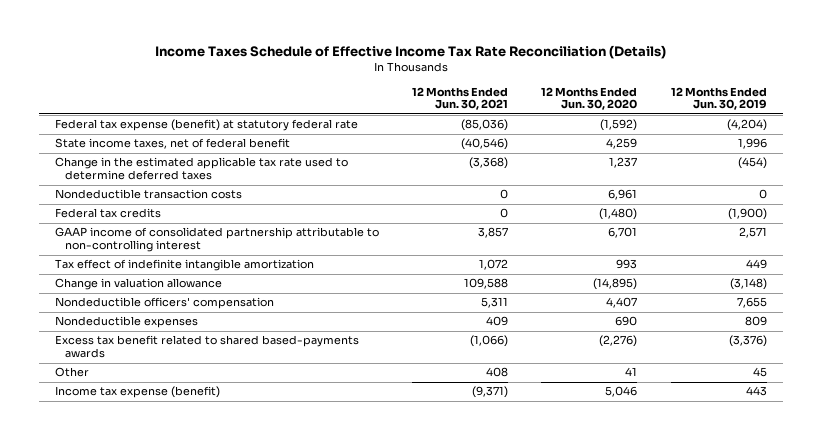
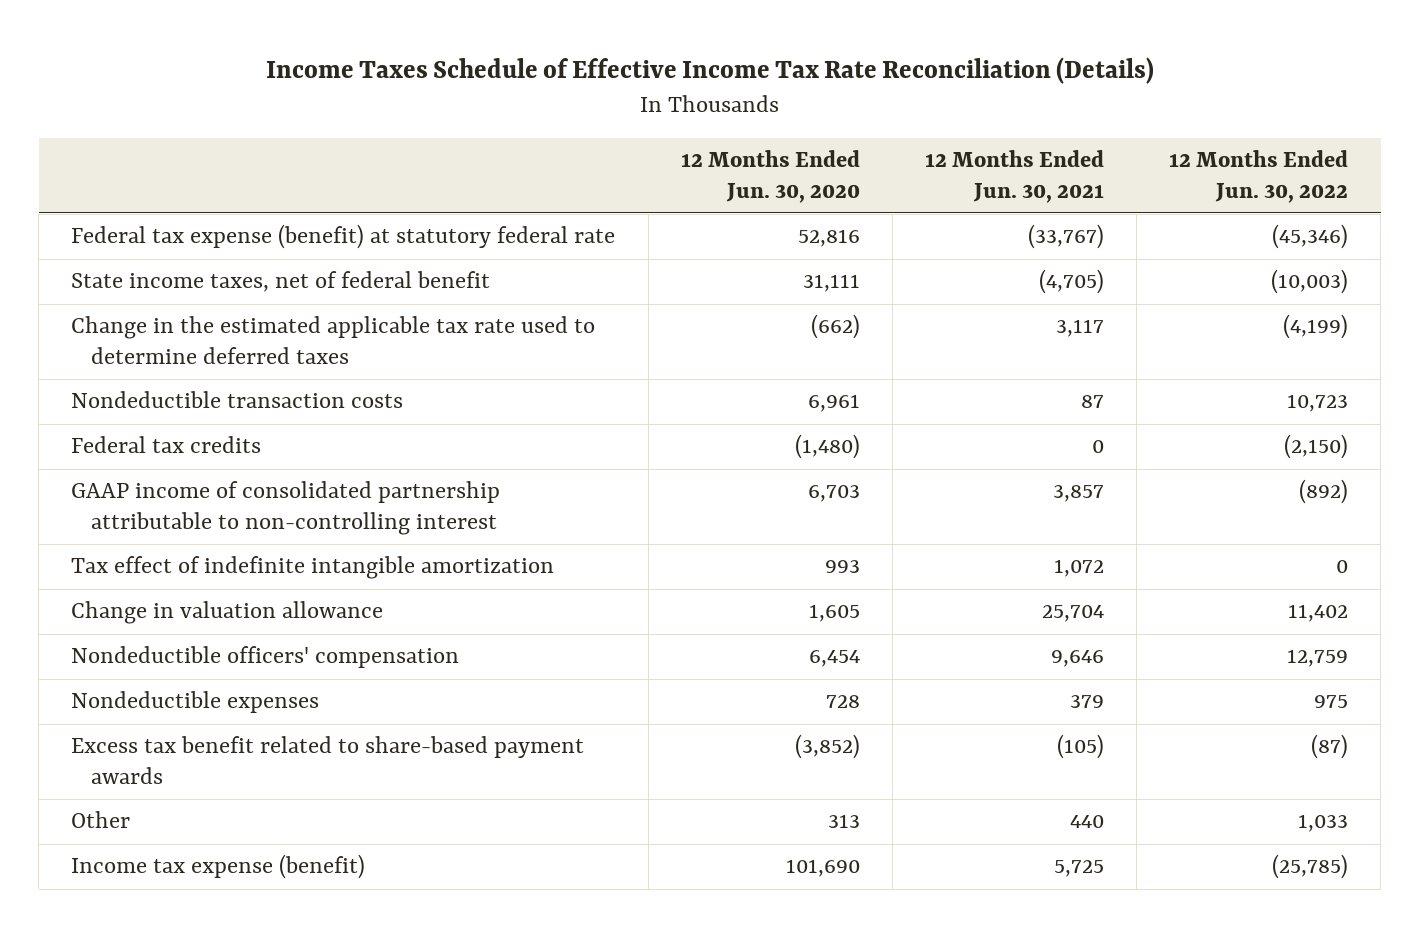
- | 12 Months Ended Jun. 30, 2021 | 12 Months Ended Jun. 30, 2020 | 12 Months Ended Jun. 30, 2019
+ | 12 Months Ended Jun. 30, 2020 | 12 Months Ended Jun. 30, 2021 | 12 Months Ended Jun. 30, 2022
- Federal tax expense (benefit) at statutory federal rate | (85,036) | (1,592) | (4,204)
- State income taxes, net of federal benefit | (40,546) | 4,259 | 1,996
- Change in the estimated applicable tax rate used to determine deferred taxes | (3,368) | 1,237 | (454)
- Nondeductible transaction costs | 0 | 6,961 | 0
+ Federal tax expense (benefit) at statutory federal rate | 52,816 | (33,767) | (45,346)
+ State income taxes, net of federal benefit | 31,111 | (4,705) | (10,003)
+ Change in the estimated applicable tax rate used to determine deferred taxes | (662) | 3,117 | (4,199)
+ Nondeductible transaction costs | 6,961 | 87 | 10,723
- GAAP income of consolidated partnership attributable to non-controlling interest | 3,857 | 6,701 | 2,571
+ GAAP income of consolidated partnership attributable to non-controlling interest | 6,703 | 3,857 | (892)
- Change in valuation allowance | 109,588 | (14,895) | (3,148)
- Nondeductible officers' compensation | 5,311 | 4,407 | 7,655
- Nondeductible expenses | 409 | 690 | 809
- Excess tax benefit related to shared based-payments awards | (1,066) | (2,276) | (3,376)
- Other | 408 | 41 | 45
- Income tax expense (benefit) | (9,371) | 5,046 | 443
+ Change in valuation allowance | 1,605 | 25,704 | 11,402
+ Nondeductible officers' compensation | 6,454 | 9,646 | 12,759
+ Nondeductible expenses | 728 | 379 | 975
+ Excess tax benefit related to share-based payment awards | (3,852) | (105) | (87)
+ Other | 313 | 440 | 1,033
+ Income tax expense (benefit) | 101,690 | 5,725 | (25,785)

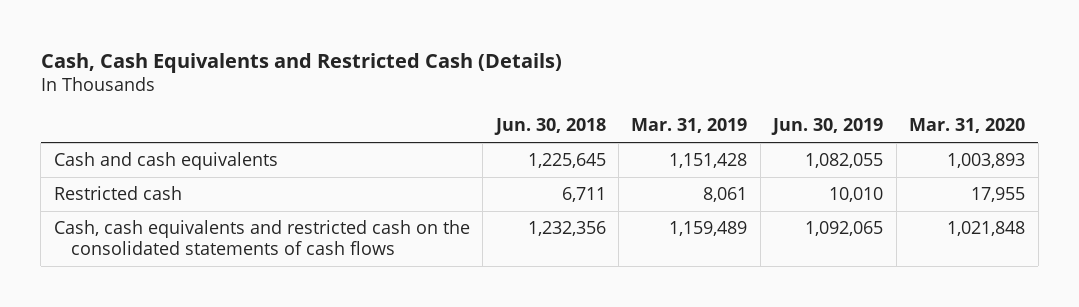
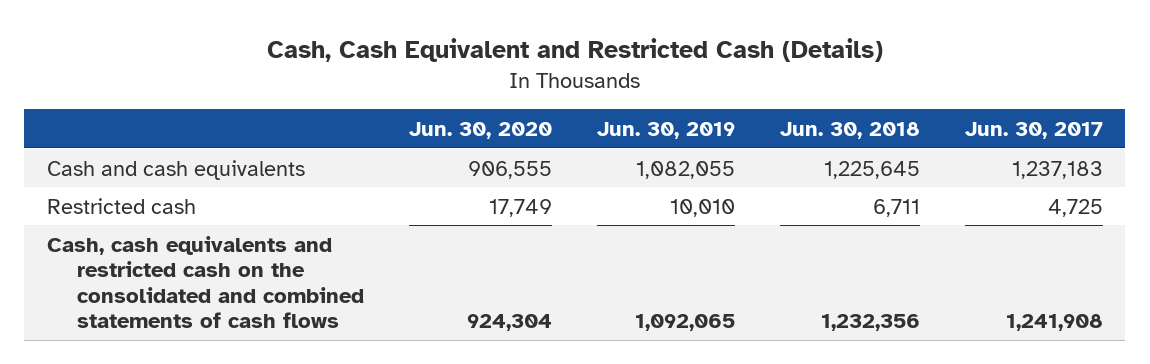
- Cash, Cash Equivalents and Restricted Cash (Details)
+ Cash, Cash Equivalent and Restricted Cash (Details)
- | Jun. 30, 2018 | Mar. 31, 2019 | Jun. 30, 2019 | Mar. 31, 2020
+ | Jun. 30, 2020 | Jun. 30, 2019 | Jun. 30, 2018 | Jun. 30, 2017
- Cash, cash equivalents and restricted cash on the consolidated statements of cash flows | 1,232,356 | 1,159,489 | 1,092,065 | 1,021,848
+ Cash, cash equivalents and restricted cash on the consolidated and combined statements of cash flows | 924,304 | 1,092,065 | 1,232,356 | 1,241,908

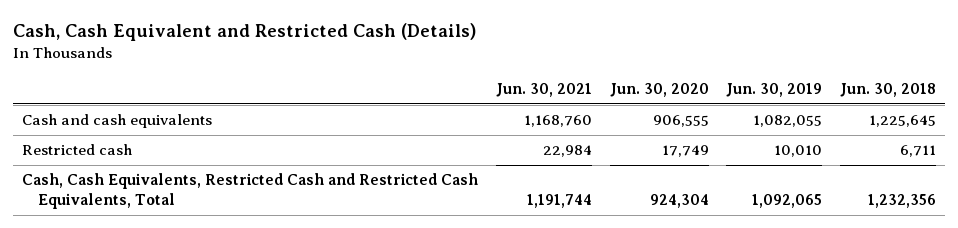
- | Jun. 30, 2020 | Jun. 30, 2019 | Jun. 30, 2018 | Jun. 30, 2017
+ | Jun. 30, 2021 | Jun. 30, 2020 | Jun. 30, 2019 | Jun. 30, 2018
- Cash, cash equivalents and restricted cash on the consolidated and combined statements of cash flows | 924,304 | 1,092,065 | 1,232,356 | 1,241,908
+ Cash, Cash Equivalents, Restricted Cash and Restricted Cash Equivalents, Total | 1,191,744 | 924,304 | 1,092,065 | 1,232,356

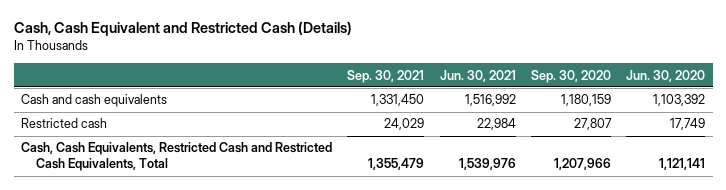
- | Jun. 30, 2021 | Jun. 30, 2020 | Jun. 30, 2019 | Jun. 30, 2018
+ | Sep. 30, 2021 | Jun. 30, 2021 | Sep. 30, 2020 | Jun. 30, 2020
- Cash and cash equivalents | 1,168,760 | 906,555 | 1,082,055 | 1,225,645
+ Cash and cash equivalents | 1,331,450 | 1,516,992 | 1,180,159 | 1,103,392
- Cash, Cash Equivalents, Restricted Cash and Restricted Cash Equivalents, Total | 1,191,744 | 924,304 | 1,092,065 | 1,232,356
+ Cash, Cash Equivalents, Restricted Cash and Restricted Cash Equivalents, Total | 1,355,479 | 1,539,976 | 1,207,966 | 1,121,141

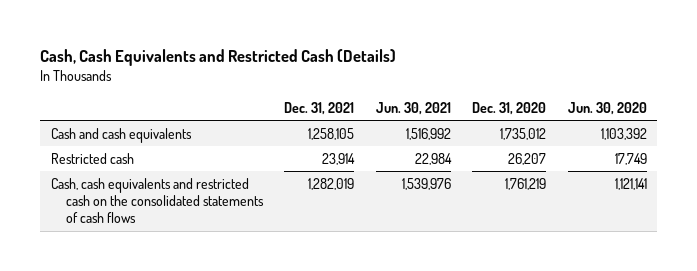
- Cash, Cash Equivalent and Restricted Cash (Details)
+ Cash, Cash Equivalents and Restricted Cash (Details)
- | Sep. 30, 2021 | Jun. 30, 2021 | Sep. 30, 2020 | Jun. 30, 2020
+ | Dec. 31, 2021 | Jun. 30, 2021 | Dec. 31, 2020 | Jun. 30, 2020
- Cash, Cash Equivalents, Restricted Cash and Restricted Cash Equivalents, Total | 1,355,479 | 1,539,976 | 1,207,966 | 1,121,141
+ Cash, cash equivalents and restricted cash on the consolidated statements of cash flows | 1,282,019 | 1,539,976 | 1,761,219 | 1,121,141

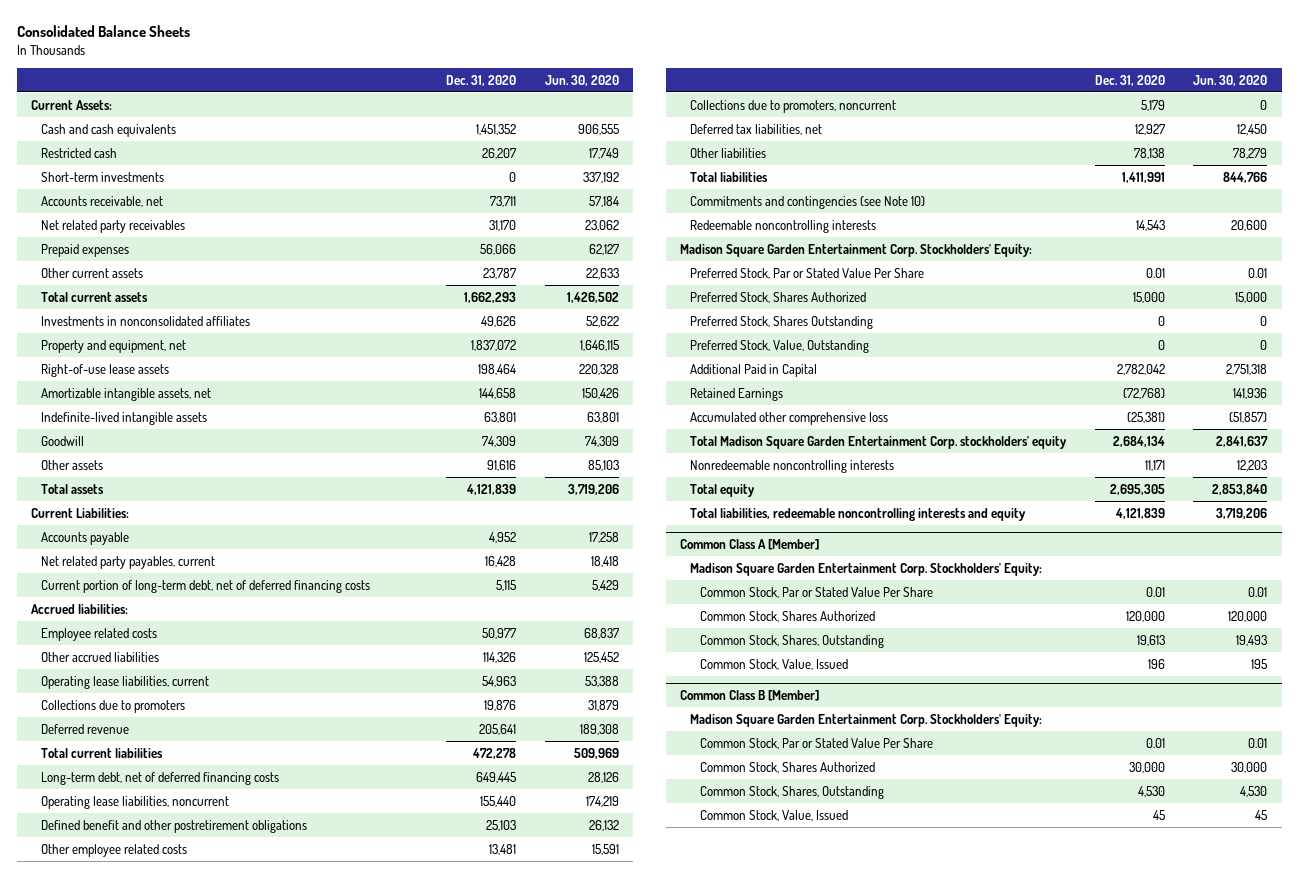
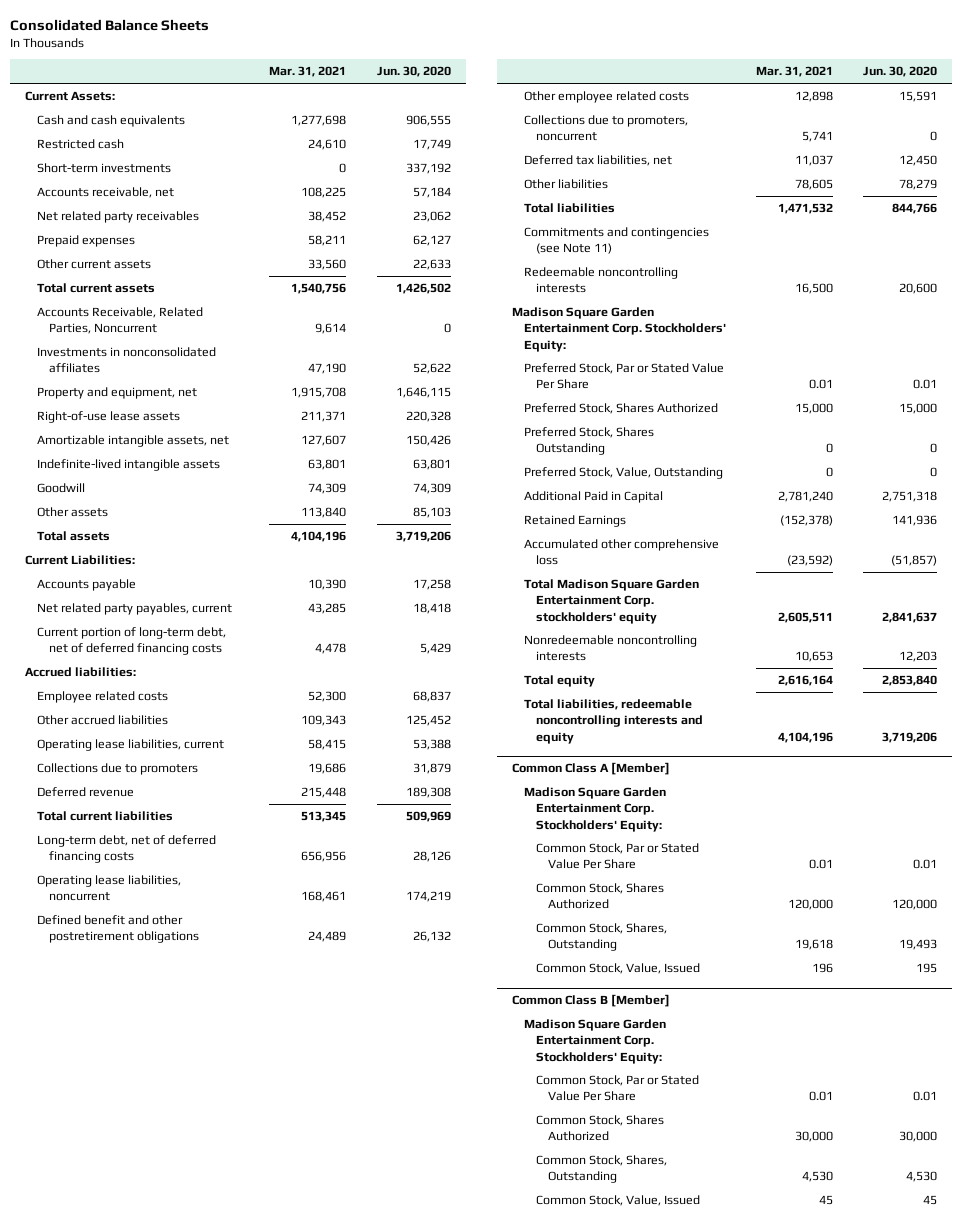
- | Dec. 31, 2020 | Jun. 30, 2020
+ | Mar. 31, 2021 | Jun. 30, 2020
+ Accounts Receivable, Related Parties, Noncurrent | 9,614 | 0
- Commitments and contingencies (see Note 10)
+ Commitments and contingencies (see Note 11)

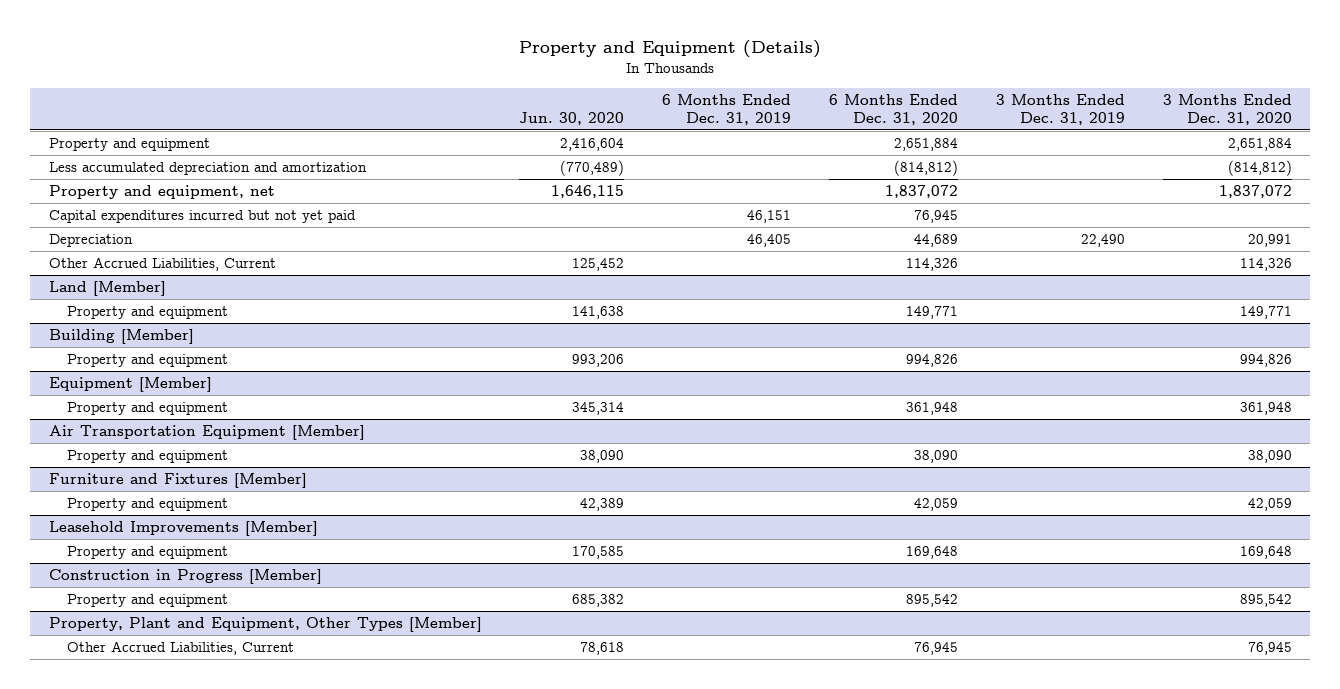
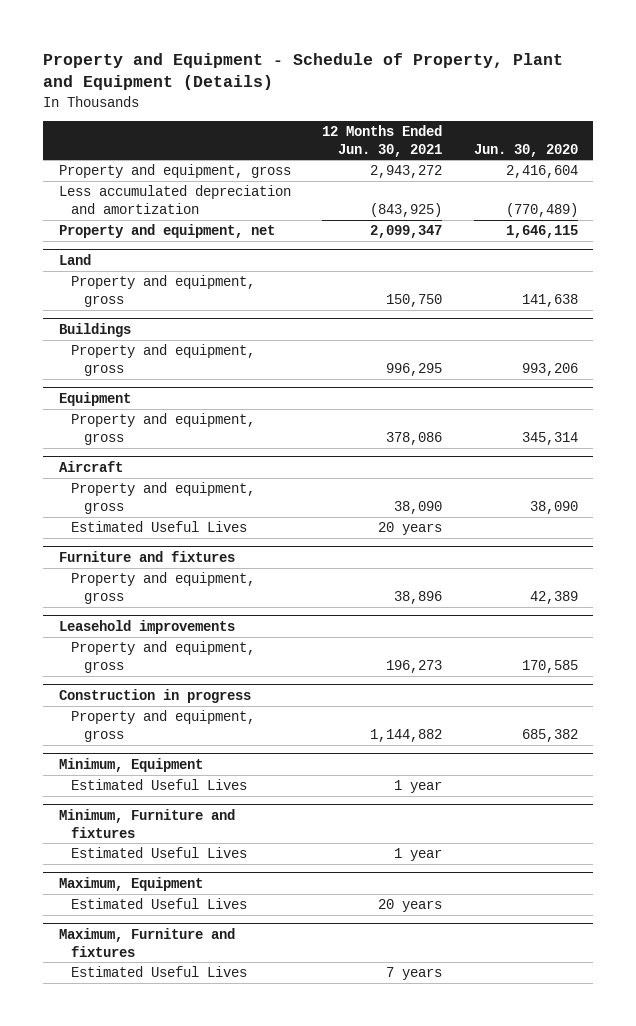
- Property and Equipment (Details)
+ Property and Equipment - Schedule of Property, Plant and Equipment (Details)
- | Jun. 30, 2020 | 6 Months Ended Dec. 31, 2019 | 6 Months Ended Dec. 31, 2020 | 3 Months Ended Dec. 31, 2019 | 3 Months Ended Dec. 31, 2020
+ | 12 Months Ended Jun. 30, 2021 | Jun. 30, 2020
- Property and equipment | 2,416,604 | | 2,651,884 | | 2,651,884
+ Property and equipment, gross | 2,943,272 | 2,416,604
- Capital expenditures incurred but not yet paid | | 46,151 | 76,945 | |
- Depreciation | | 46,405 | 44,689 | 22,490 | 20,991
- Other Accrued Liabilities, Current | 125,452 | | 114,326 | | 114,326
- Land [Member]
- Property and equipment | 141,638 | | 149,771 | | 149,771
- Building [Member]
- Property and equipment | 993,206 | | 994,826 | | 994,826
- Equipment [Member]
- Property and equipment | 345,314 | | 361,948 | | 361,948
- Air Transportation Equipment [Member]
- Property and equipment | 38,090 | | 38,090 | | 38,090
- Furniture and Fixtures [Member]
- Property and equipment | 42,389 | | 42,059 | | 42,059
- Leasehold Improvements [Member]
- Property and equipment | 170,585 | | 169,648 | | 169,648
- Construction in Progress [Member]
- Property and equipment | 685,382 | | 895,542 | | 895,542
- Property, Plant and Equipment, Other Types [Member]
- Other Accrued Liabilities, Current | 78,618 | | 76,945 | | 76,945
+ Land
+ Property and equipment, gross | 150,750 | 141,638
+ Buildings
+ Property and equipment, gross | 996,295 | 993,206
+ Equipment
+ Property and equipment, gross | 378,086 | 345,314
+ Aircraft
+ Property and equipment, gross | 38,090 | 38,090
+ Estimated Useful Lives | 20 years |
+ Furniture and fixtures
+ Property and equipment, gross | 38,896 | 42,389
+ Leasehold improvements
+ Property and equipment, gross | 196,273 | 170,585
+ Construction in progress
+ Property and equipment, gross | 1,144,882 | 685,382
+ Minimum, Equipment
+ Estimated Useful Lives | 1 year |
+ Minimum, Furniture and fixtures
+ Estimated Useful Lives | 1 year |
+ Maximum, Equipment
+ Estimated Useful Lives | 20 years |
+ Maximum, Furniture and fixtures
+ Estimated Useful Lives | 7 years |

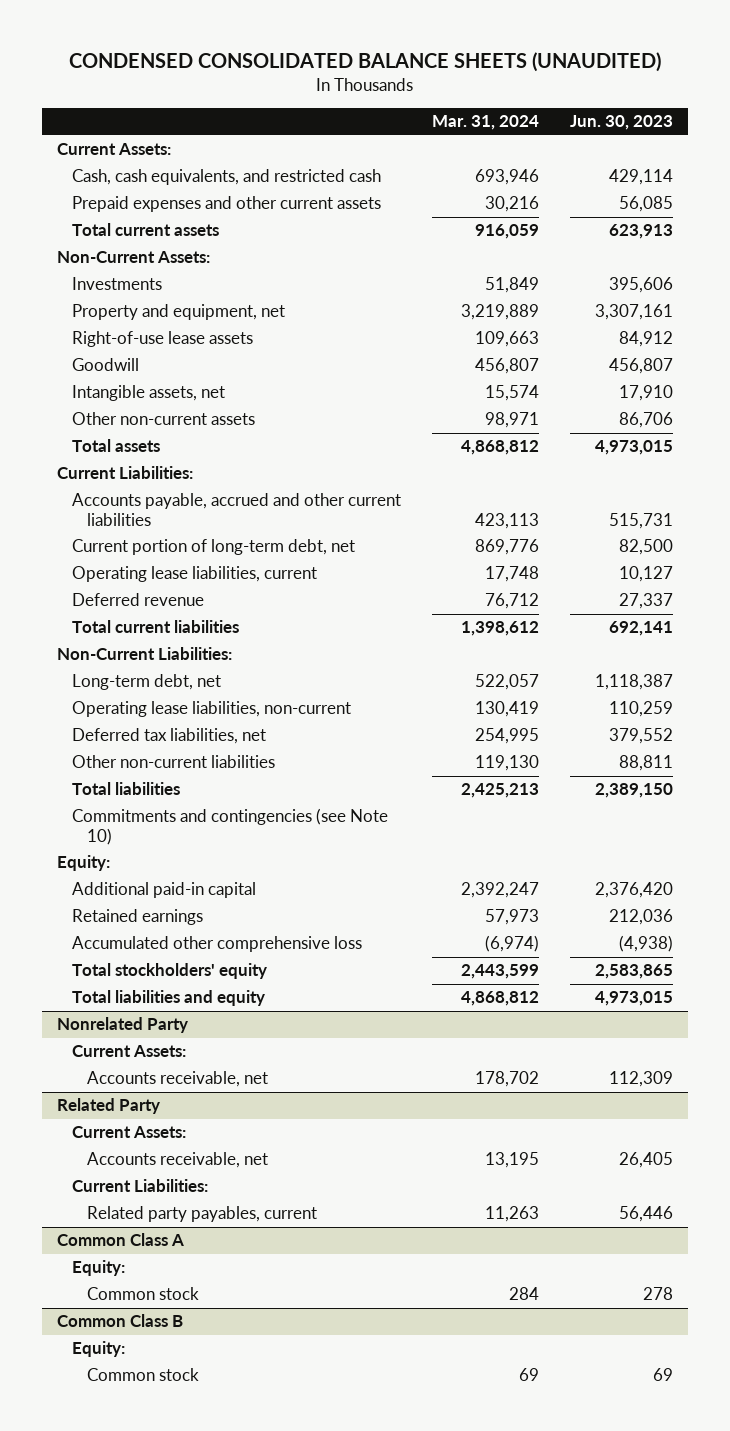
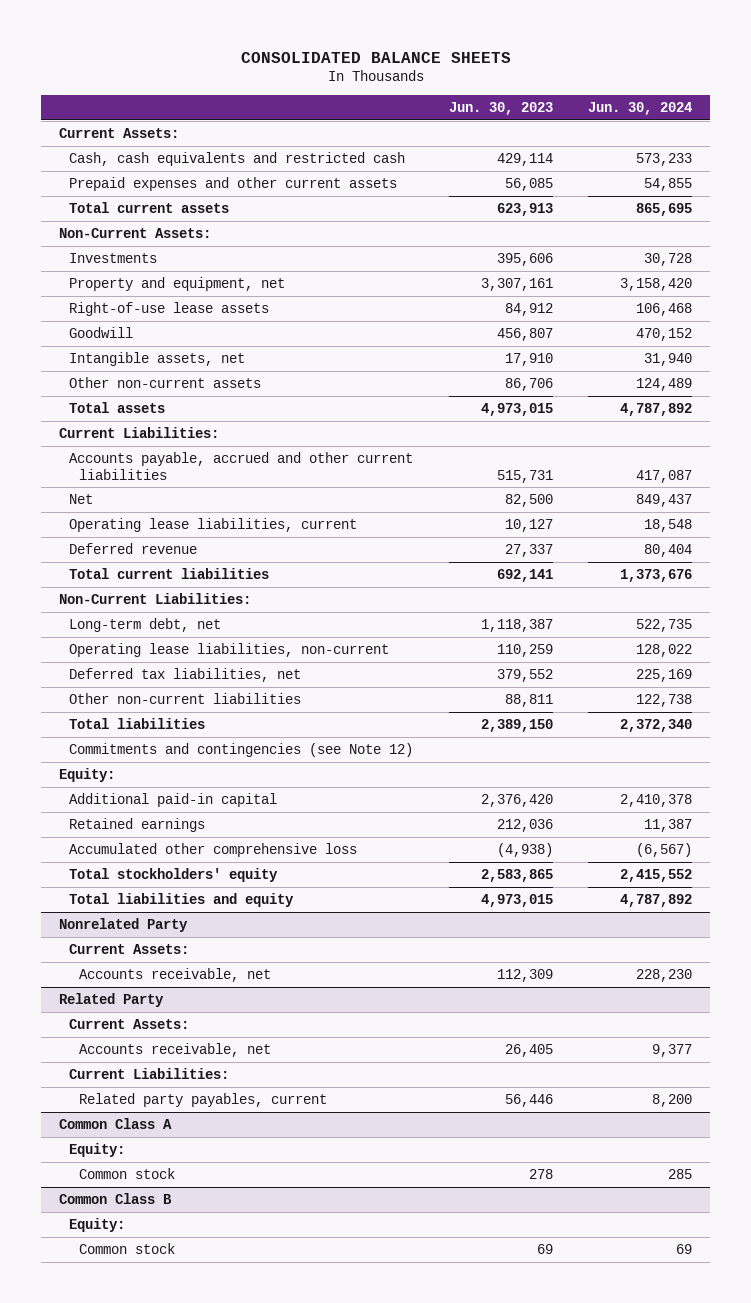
- CONDENSED CONSOLIDATED BALANCE SHEETS (UNAUDITED)
+ CONSOLIDATED BALANCE SHEETS
- | Mar. 31, 2024 | Jun. 30, 2023
+ | Jun. 30, 2023 | Jun. 30, 2024
- Cash, cash equivalents, and restricted cash | 693,946 | 429,114
+ Cash, cash equivalents and restricted cash | 429,114 | 573,233
- Current portion of long-term debt, net | 869,776 | 82,500
+ Net | 82,500 | 849,437
- Commitments and contingencies (see Note 10)
+ Commitments and contingencies (see Note 12)

